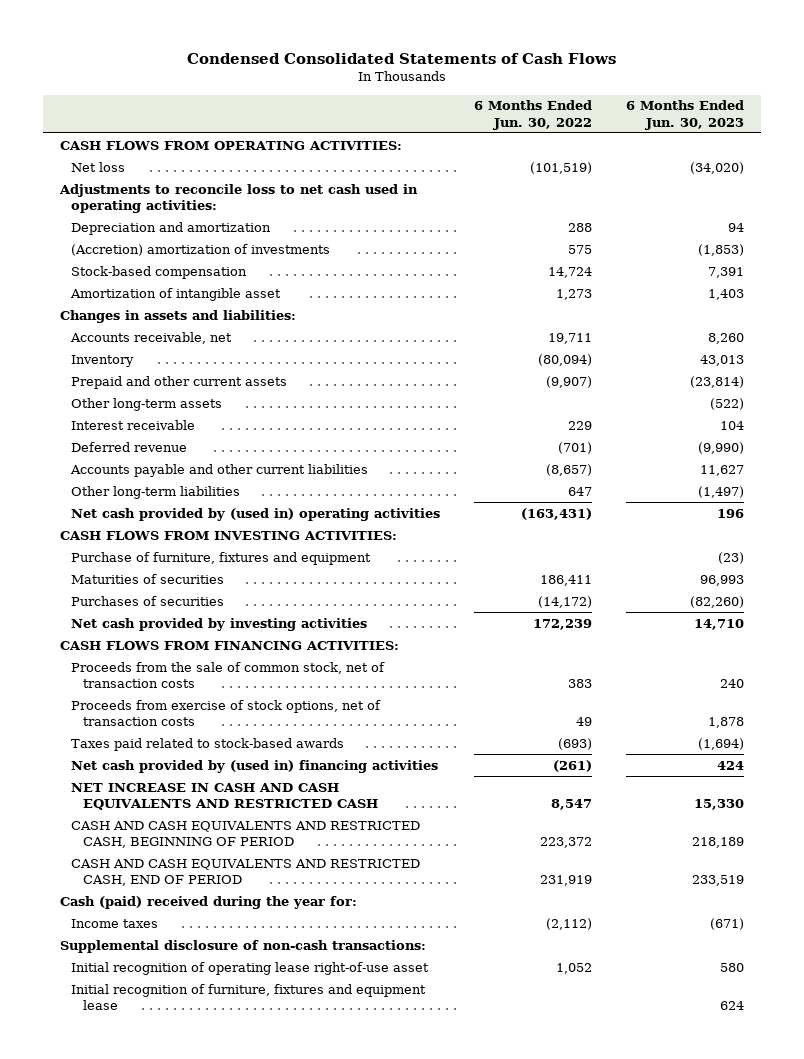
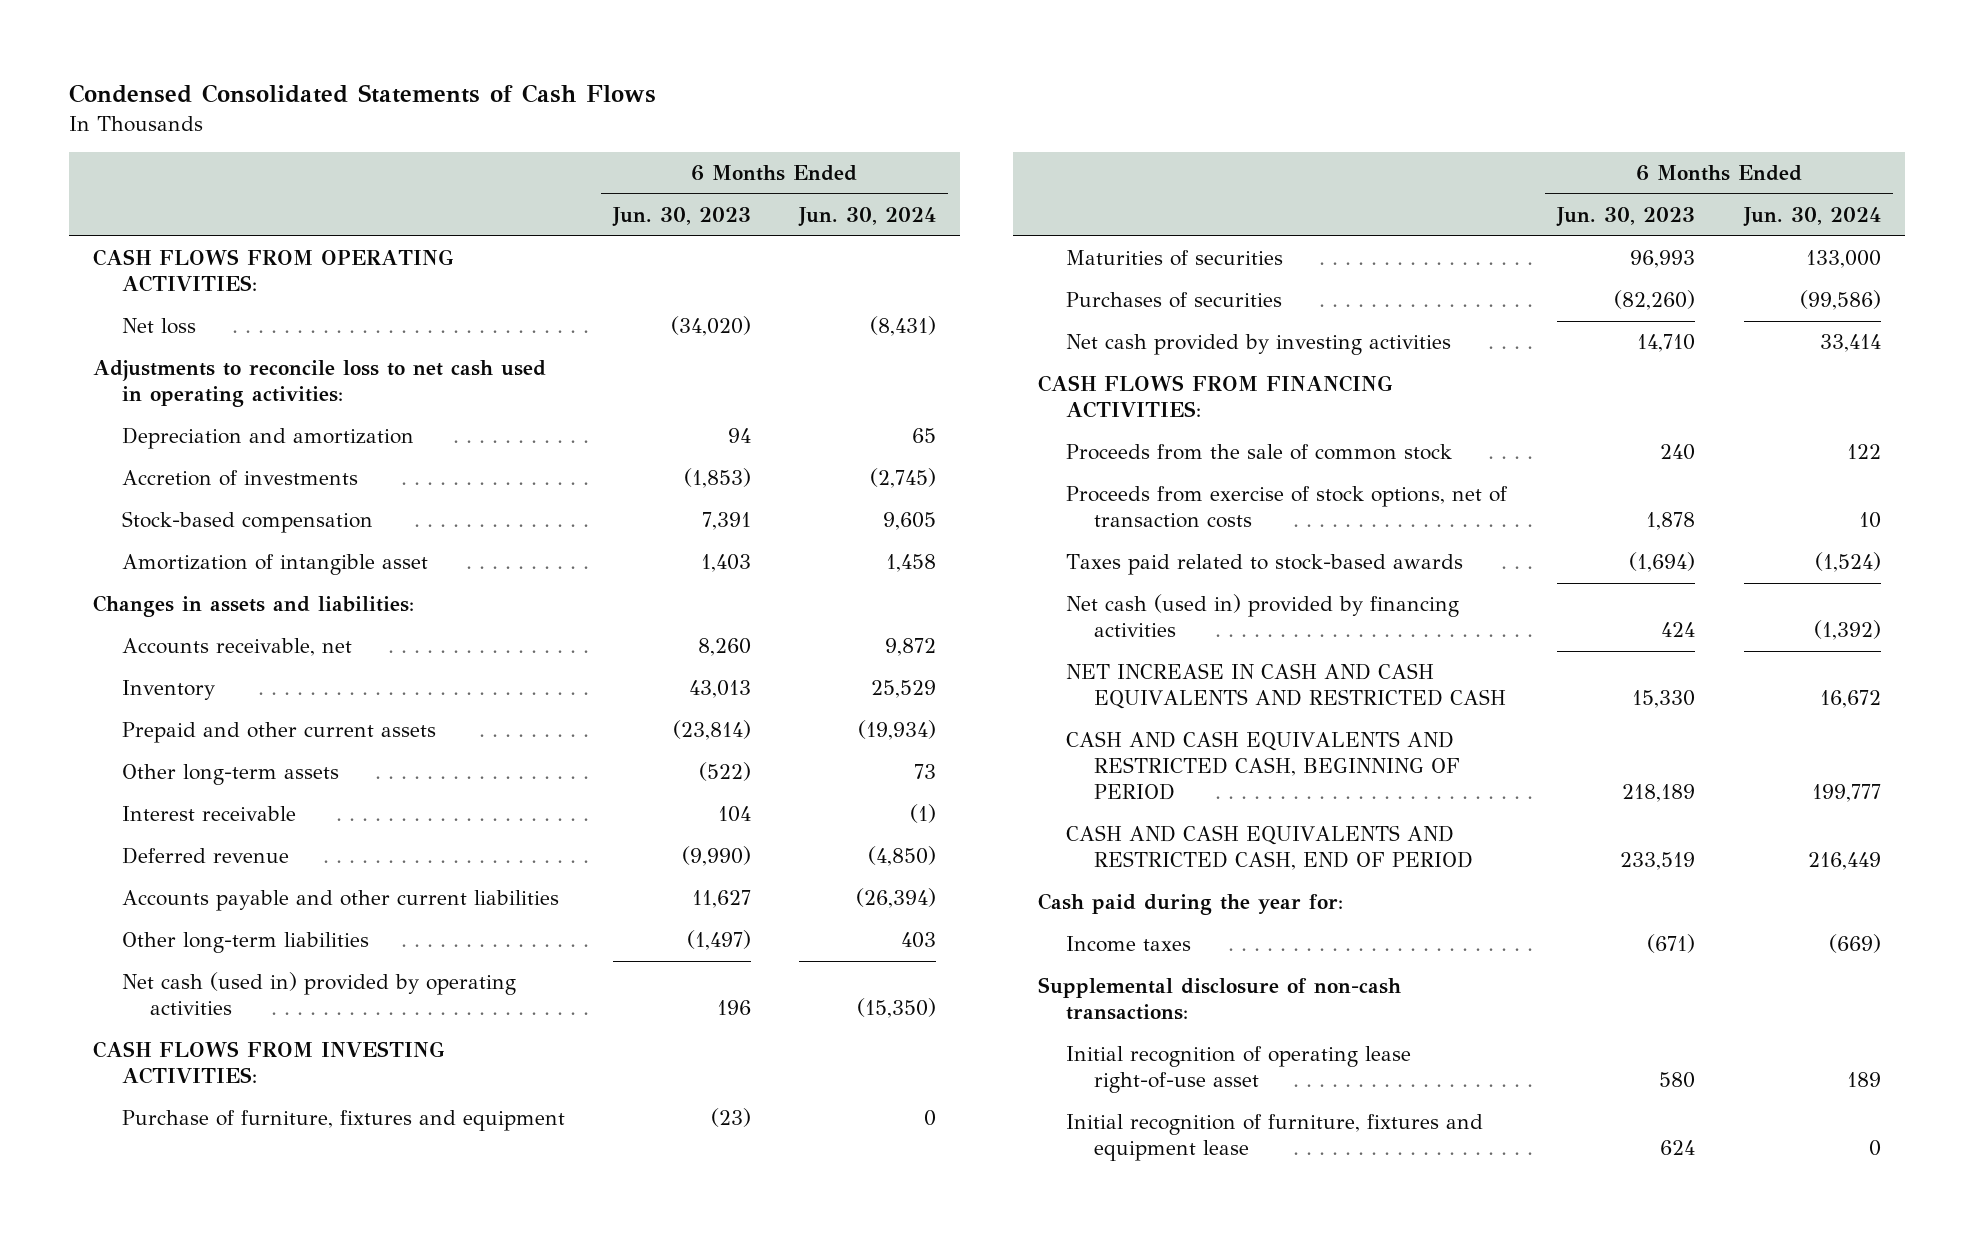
- | 6 Months Ended Jun. 30, 2022 | 6 Months Ended Jun. 30, 2023
+ | 6 Months Ended Jun. 30, 2023 | 6 Months Ended Jun. 30, 2024
- (Accretion) amortization of investments | 575 | (1,853)
+ Accretion of investments | (1,853) | (2,745)
- Net cash provided by (used in) operating activities | (163,431) | 196
+ Net cash (used in) provided by operating activities | 196 | (15,350)
- Proceeds from the sale of common stock, net of transaction costs | 383 | 240
+ Proceeds from the sale of common stock | 240 | 122
- Net cash provided by (used in) financing activities | (261) | 424
+ Net cash (used in) provided by financing activities | 424 | (1,392)
- Cash (paid) received during the year for:
+ Cash paid during the year for:

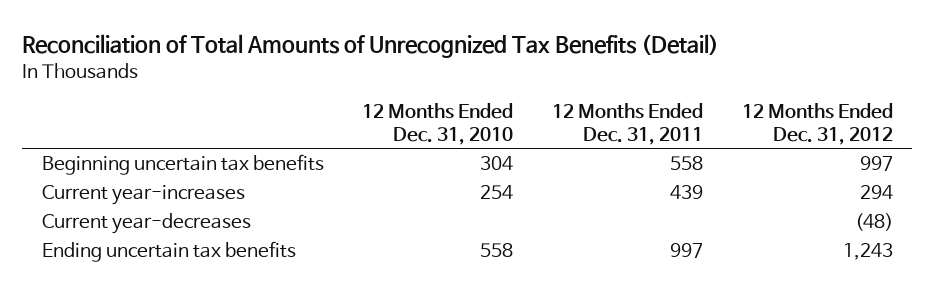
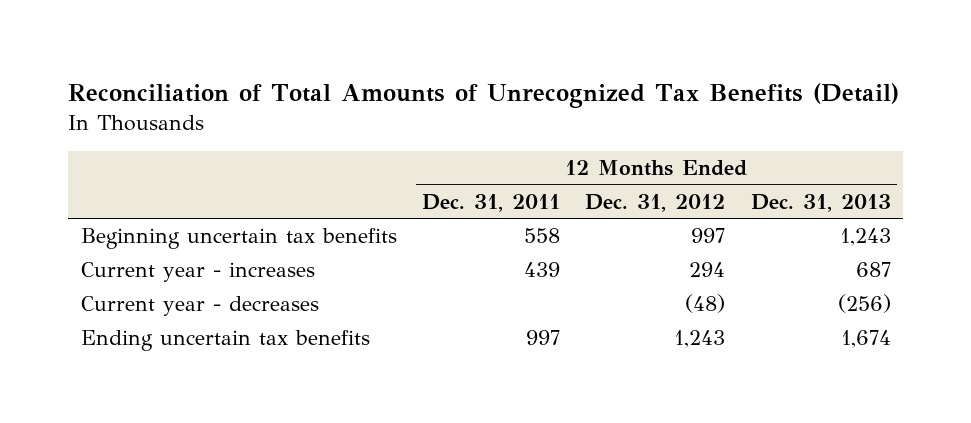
- | 12 Months Ended Dec. 31, 2010 | 12 Months Ended Dec. 31, 2011 | 12 Months Ended Dec. 31, 2012
+ | 12 Months Ended Dec. 31, 2011 | 12 Months Ended Dec. 31, 2012 | 12 Months Ended Dec. 31, 2013
- Current year-increases | 254 | 439 | 294
- Current year-decreases | | | (48)
+ Current year - increases | 439 | 294 | 687
+ Current year - decreases | | (48) | (256)

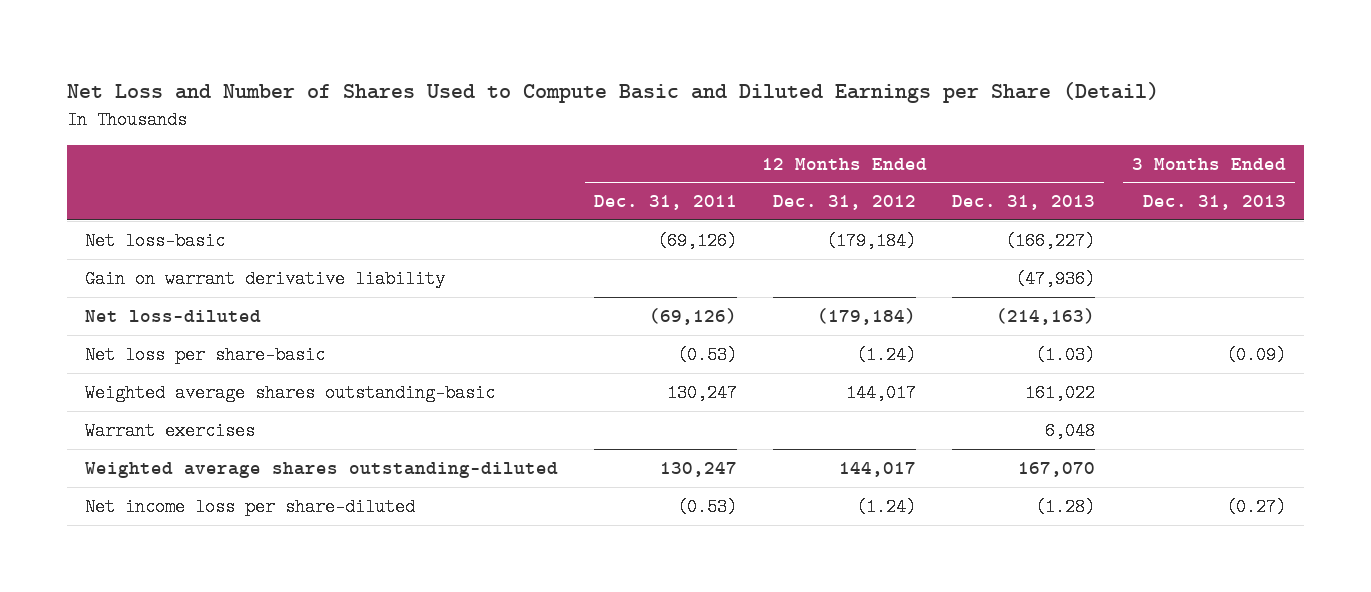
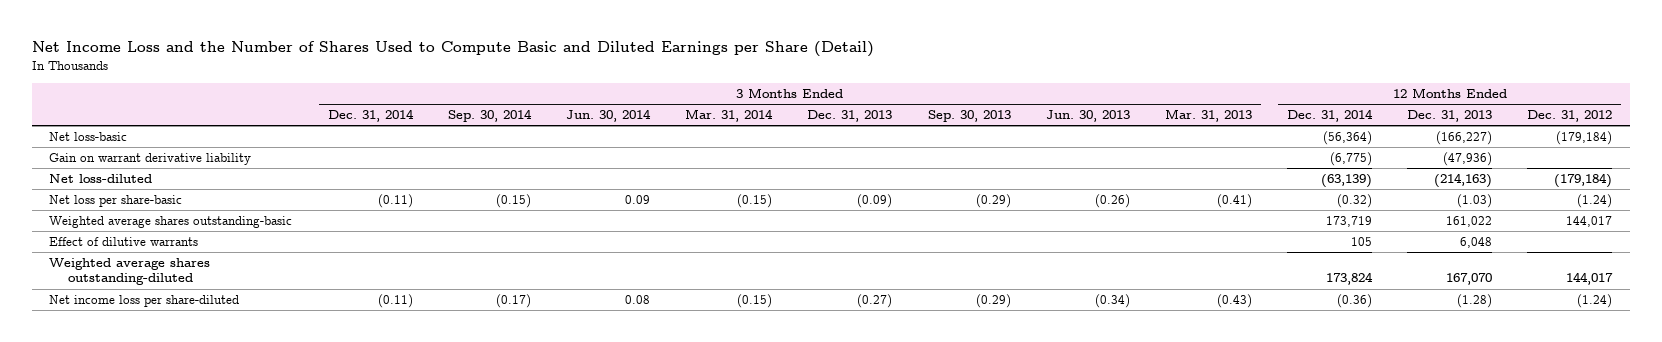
- Net Loss and Number of Shares Used to Compute Basic and Diluted Earnings per Share (Detail)
+ Net Income Loss and the Number of Shares Used to Compute Basic and Diluted Earnings per Share (Detail)
- | 12 Months Ended Dec. 31, 2011 | 12 Months Ended Dec. 31, 2012 | 12 Months Ended Dec. 31, 2013 | 3 Months Ended Dec. 31, 2013
+ | 3 Months Ended Dec. 31, 2014 | 3 Months Ended Sep. 30, 2014 | 3 Months Ended Jun. 30, 2014 | 3 Months Ended Mar. 31, 2014 | 3 Months Ended Dec. 31, 2013 | 3 Months Ended Sep. 30, 2013 | 3 Months Ended Jun. 30, 2013 | 3 Months Ended Mar. 31, 2013 | 12 Months Ended Dec. 31, 2014 | 12 Months Ended Dec. 31, 2013 | 12 Months Ended Dec. 31, 2012
- Warrant exercises | | | 6,048 |
+ Effect of dilutive warrants | | | | | | | | | 105 | 6,048 |

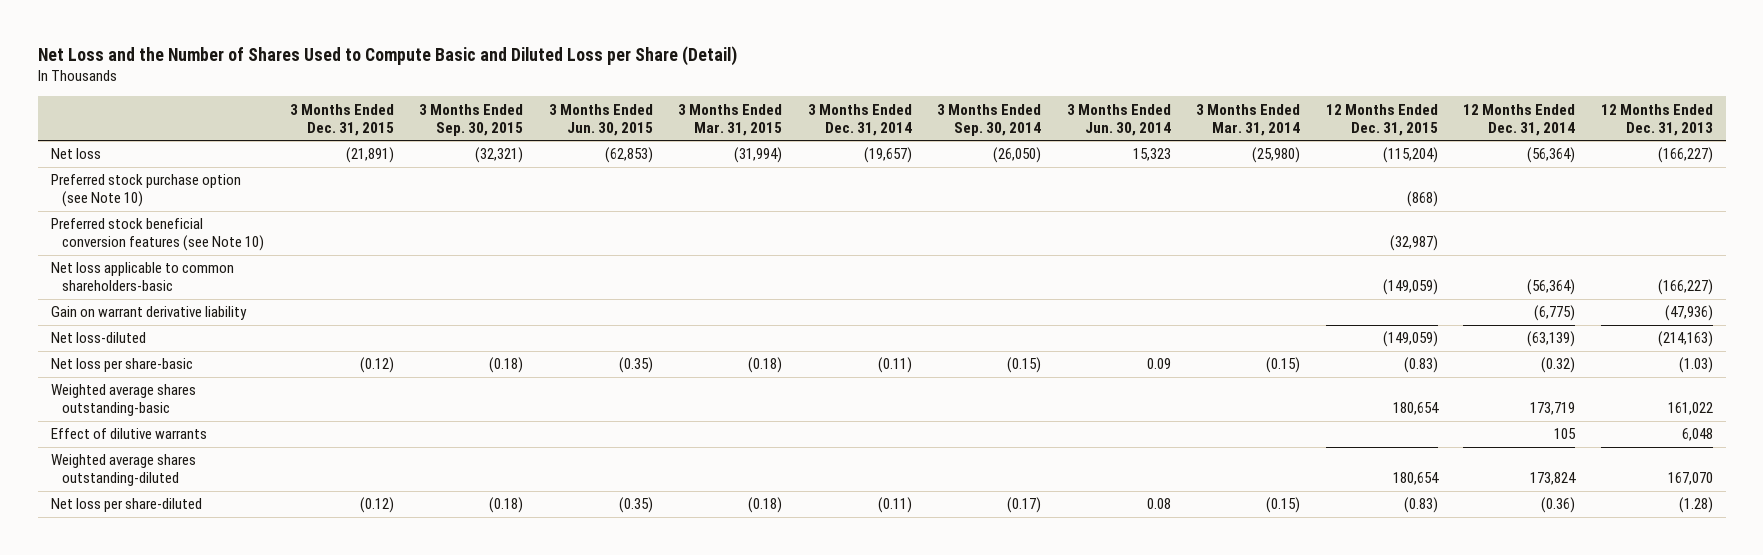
- Net Income Loss and the Number of Shares Used to Compute Basic and Diluted Earnings per Share (Detail)
+ Net Loss and the Number of Shares Used to Compute Basic and Diluted Loss per Share (Detail)
- | 3 Months Ended Dec. 31, 2014 | 3 Months Ended Sep. 30, 2014 | 3 Months Ended Jun. 30, 2014 | 3 Months Ended Mar. 31, 2014 | 3 Months Ended Dec. 31, 2013 | 3 Months Ended Sep. 30, 2013 | 3 Months Ended Jun. 30, 2013 | 3 Months Ended Mar. 31, 2013 | 12 Months Ended Dec. 31, 2014 | 12 Months Ended Dec. 31, 2013 | 12 Months Ended Dec. 31, 2012
+ | 3 Months Ended Dec. 31, 2015 | 3 Months Ended Sep. 30, 2015 | 3 Months Ended Jun. 30, 2015 | 3 Months Ended Mar. 31, 2015 | 3 Months Ended Dec. 31, 2014 | 3 Months Ended Sep. 30, 2014 | 3 Months Ended Jun. 30, 2014 | 3 Months Ended Mar. 31, 2014 | 12 Months Ended Dec. 31, 2015 | 12 Months Ended Dec. 31, 2014 | 12 Months Ended Dec. 31, 2013
- Net loss-basic | | | | | | | | | (56,364) | (166,227) | (179,184)
+ Net loss | (21,891) | (32,321) | (62,853) | (31,994) | (19,657) | (26,050) | 15,323 | (25,980) | (115,204) | (56,364) | (166,227)
+ Preferred stock purchase option (see Note 10) | | | | | | | | | (868) | |
+ Preferred stock beneficial conversion features (see Note 10) | | | | | | | | | (32,987) | |
+ Net loss applicable to common shareholders-basic | | | | | | | | | (149,059) | (56,364) | (166,227)
- Net income loss per share-diluted | (0.11) | (0.17) | 0.08 | (0.15) | (0.27) | (0.29) | (0.34) | (0.43) | (0.36) | (1.28) | (1.24)
+ Net loss per share-diluted | (0.12) | (0.18) | (0.35) | (0.18) | (0.11) | (0.17) | 0.08 | (0.15) | (0.83) | (0.36) | (1.28)

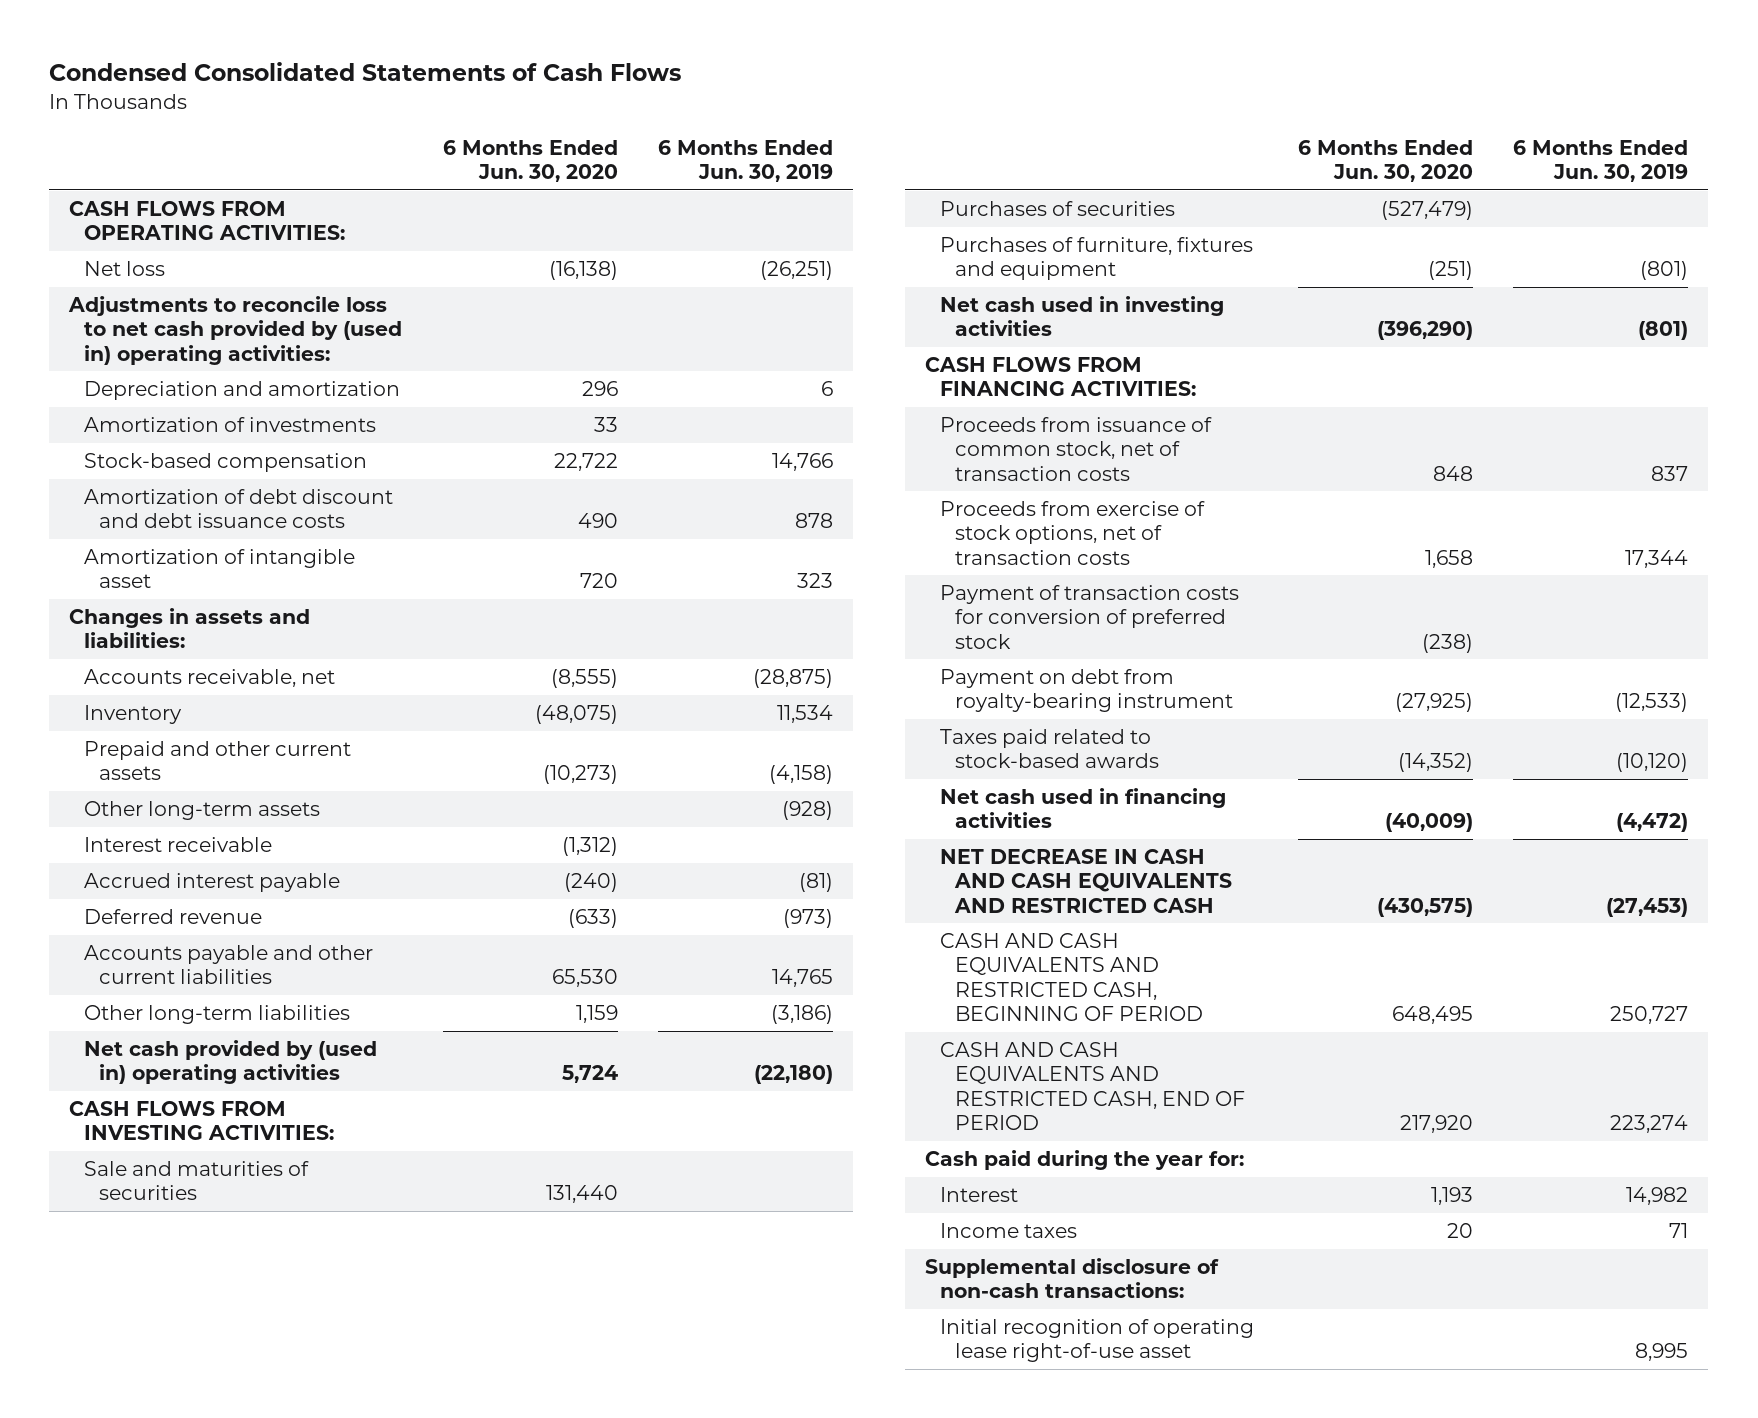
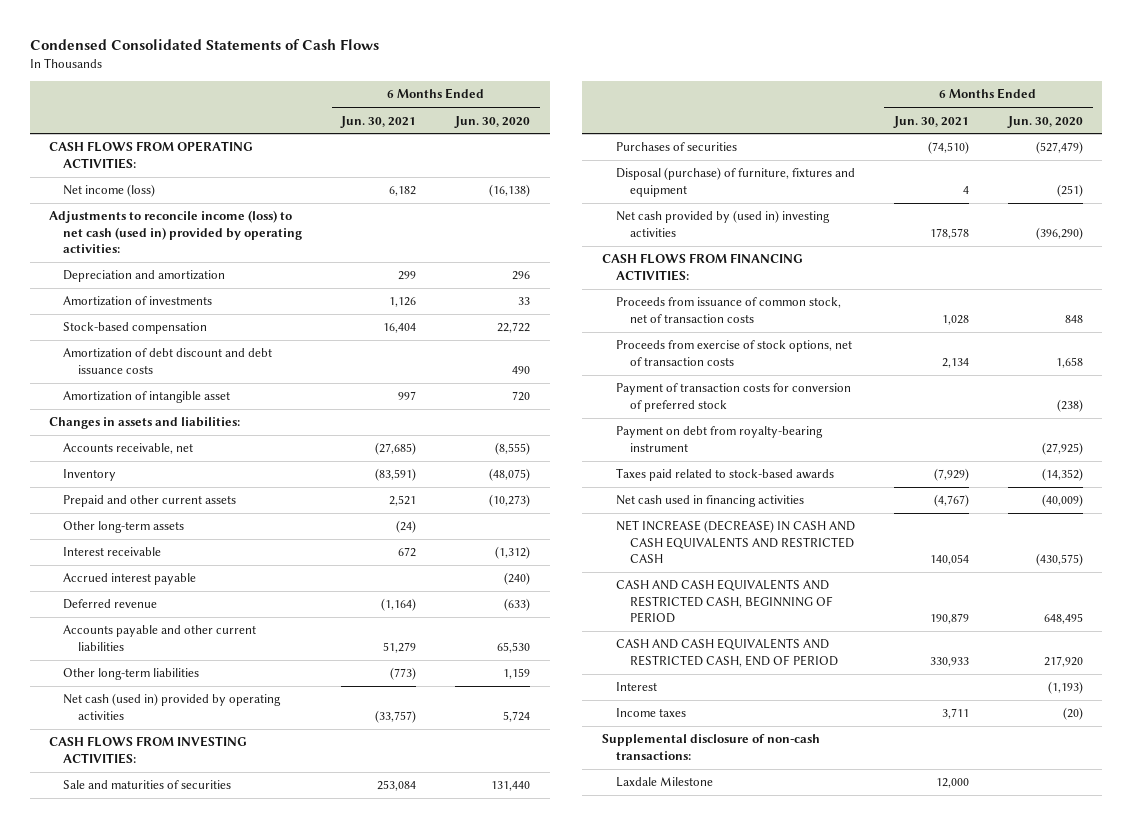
- | 6 Months Ended Jun. 30, 2020 | 6 Months Ended Jun. 30, 2019
+ | 6 Months Ended Jun. 30, 2021 | 6 Months Ended Jun. 30, 2020
- Net loss | (16,138) | (26,251)
- Adjustments to reconcile loss to net cash provided by (used in) operating activities:
+ Net income (loss) | 6,182 | (16,138)
+ Adjustments to reconcile income (loss) to net cash (used in) provided by operating activities:
- Net cash provided by (used in) operating activities | 5,724 | (22,180)
+ Net cash (used in) provided by operating activities | (33,757) | 5,724
- Purchases of furniture, fixtures and equipment | (251) | (801)
- Net cash used in investing activities | (396,290) | (801)
+ Disposal (purchase) of furniture, fixtures and equipment | 4 | (251)
+ Net cash provided by (used in) investing activities | 178,578 | (396,290)
- NET DECREASE IN CASH AND CASH EQUIVALENTS AND RESTRICTED CASH | (430,575) | (27,453)
+ NET INCREASE (DECREASE) IN CASH AND CASH EQUIVALENTS AND RESTRICTED CASH | 140,054 | (430,575)
- Cash paid during the year for:
- Interest | 1,193 | 14,982
- Income taxes | 20 | 71
+ Interest | | (1,193)
+ Income taxes | 3,711 | (20)
- Initial recognition of operating lease right-of-use asset | | 8,995
+ Laxdale Milestone | 12,000 |

